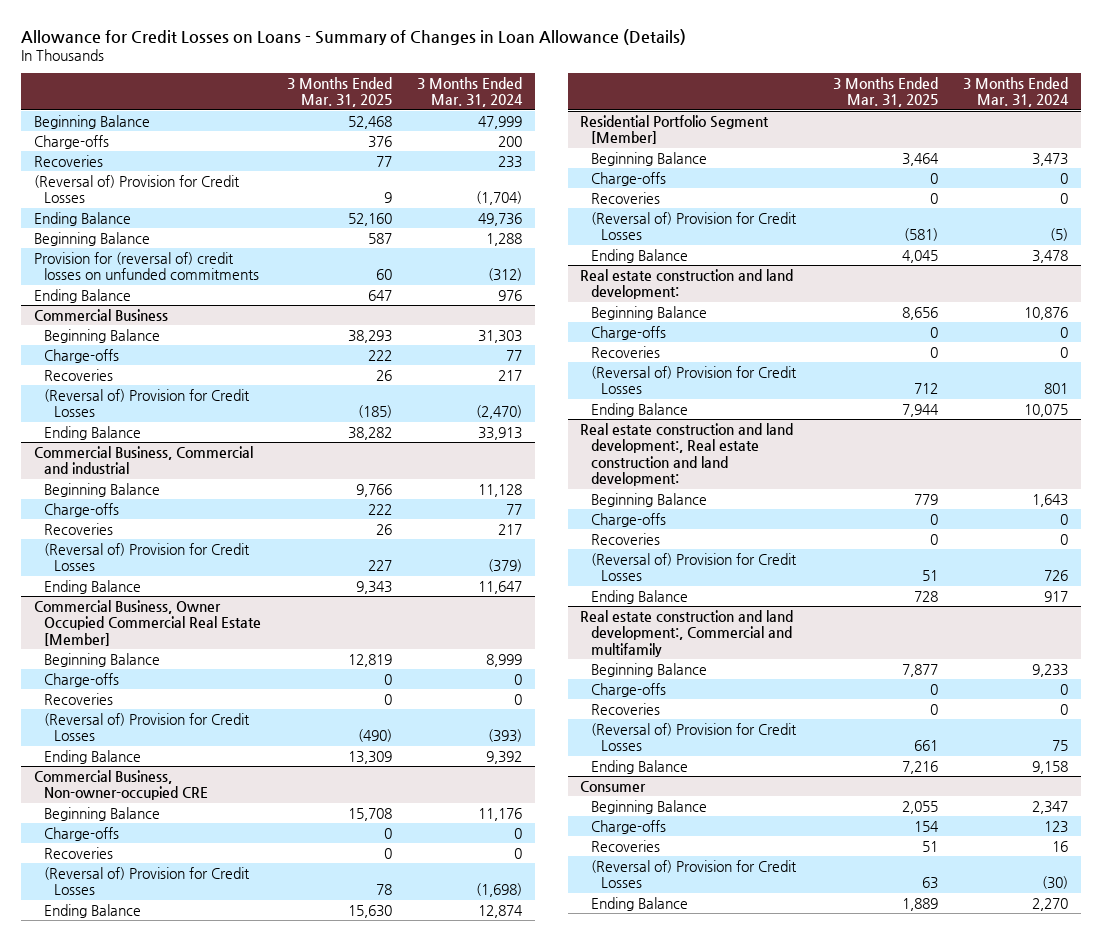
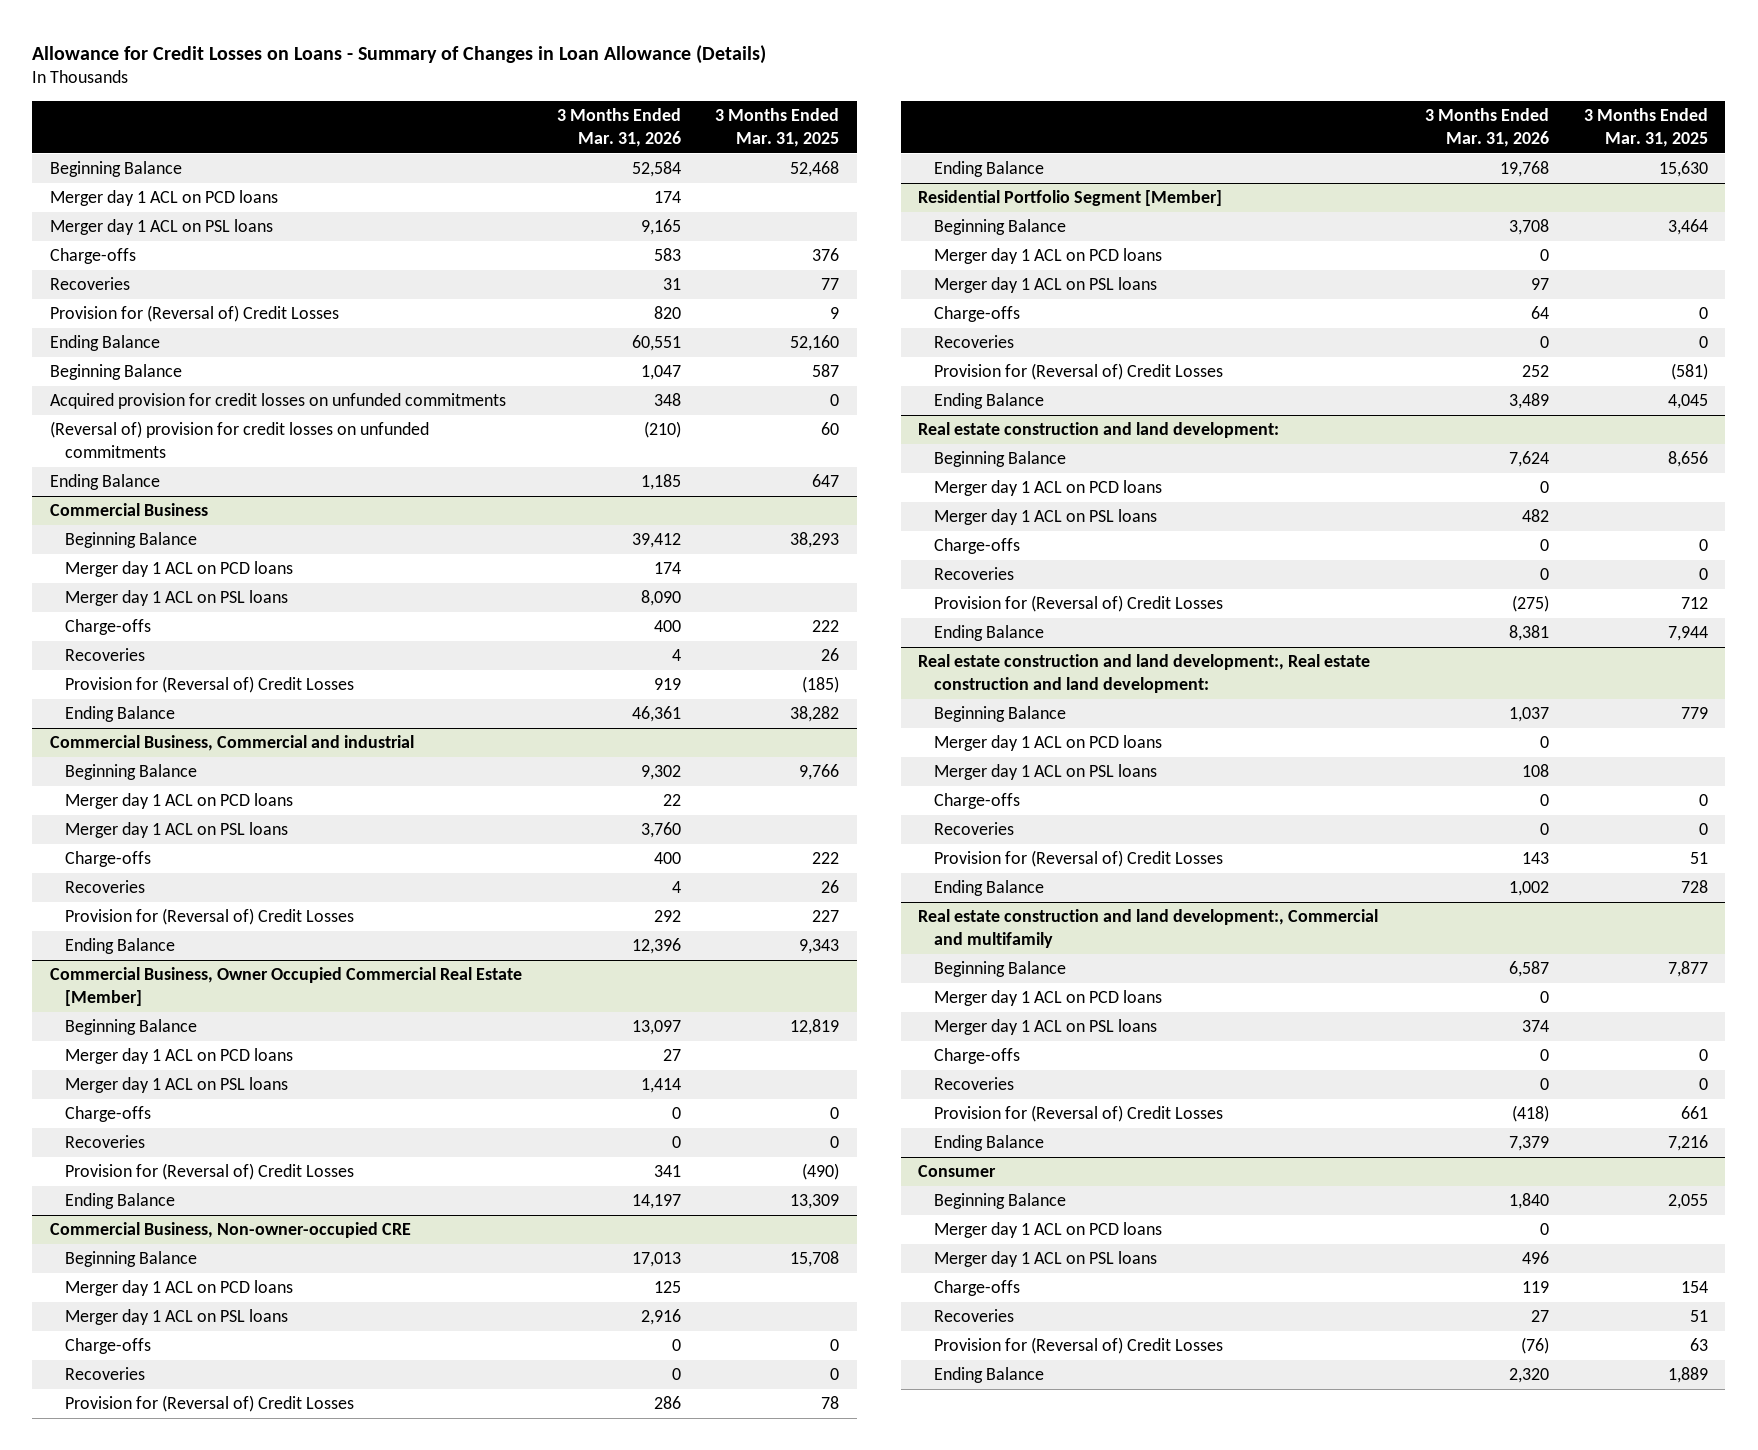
- | 3 Months Ended Mar. 31, 2025 | 3 Months Ended Mar. 31, 2024
+ | 3 Months Ended Mar. 31, 2026 | 3 Months Ended Mar. 31, 2025
+ Merger day 1 ACL on PCD loans | 174 |
+ Merger day 1 ACL on PSL loans | 9,165 |
- (Reversal of) Provision for Credit Losses | 9 | (1,704)
+ Provision for (Reversal of) Credit Losses | 820 | 9
- Provision for (reversal of) credit losses on unfunded commitments | 60 | (312)
+ Acquired provision for credit losses on unfunded commitments | 348 | 0
+ (Reversal of) provision for credit losses on unfunded commitments | (210) | 60
@ Commercial Business
+ Merger day 1 ACL on PCD loans | 174 |
+ Merger day 1 ACL on PSL loans | 8,090 |
- (Reversal of) Provision for Credit Losses | (185) | (2,470)
+ Provision for (Reversal of) Credit Losses | 919 | (185)
@ Commercial Business, Commercial and industrial
+ Merger day 1 ACL on PCD loans | 22 |
+ Merger day 1 ACL on PSL loans | 3,760 |
- (Reversal of) Provision for Credit Losses | 227 | (379)
+ Provision for (Reversal of) Credit Losses | 292 | 227
@ Commercial Business, Owner Occupied Commercial Real Estate [Member]
+ Merger day 1 ACL on PCD loans | 27 |
+ Merger day 1 ACL on PSL loans | 1,414 |
- (Reversal of) Provision for Credit Losses | (490) | (393)
+ Provision for (Reversal of) Credit Losses | 341 | (490)
@ Commercial Business, Non-owner-occupied CRE
+ Merger day 1 ACL on PCD loans | 125 |
+ Merger day 1 ACL on PSL loans | 2,916 |
- (Reversal of) Provision for Credit Losses | 78 | (1,698)
+ Provision for (Reversal of) Credit Losses | 286 | 78
@ Residential Portfolio Segment [Member]
+ Merger day 1 ACL on PCD loans | 0 |
+ Merger day 1 ACL on PSL loans | 97 |
- (Reversal of) Provision for Credit Losses | (581) | (5)
+ Provision for (Reversal of) Credit Losses | 252 | (581)
@ Real estate construction and land development:
+ Merger day 1 ACL on PCD loans | 0 |
+ Merger day 1 ACL on PSL loans | 482 |
- (Reversal of) Provision for Credit Losses | 712 | 801
+ Provision for (Reversal of) Credit Losses | (275) | 712
@ Real estate construction and land development:, Real estate construction and land development:
+ Merger day 1 ACL on PCD loans | 0 |
+ Merger day 1 ACL on PSL loans | 108 |
- (Reversal of) Provision for Credit Losses | 51 | 726
+ Provision for (Reversal of) Credit Losses | 143 | 51
@ Real estate construction and land development:, Commercial and multifamily
+ Merger day 1 ACL on PCD loans | 0 |
+ Merger day 1 ACL on PSL loans | 374 |
- (Reversal of) Provision for Credit Losses | 661 | 75
+ Provision for (Reversal of) Credit Losses | (418) | 661
@ Consumer
+ Merger day 1 ACL on PCD loans | 0 |
+ Merger day 1 ACL on PSL loans | 496 |
- (Reversal of) Provision for Credit Losses | 63 | (30)
+ Provision for (Reversal of) Credit Losses | (76) | 63

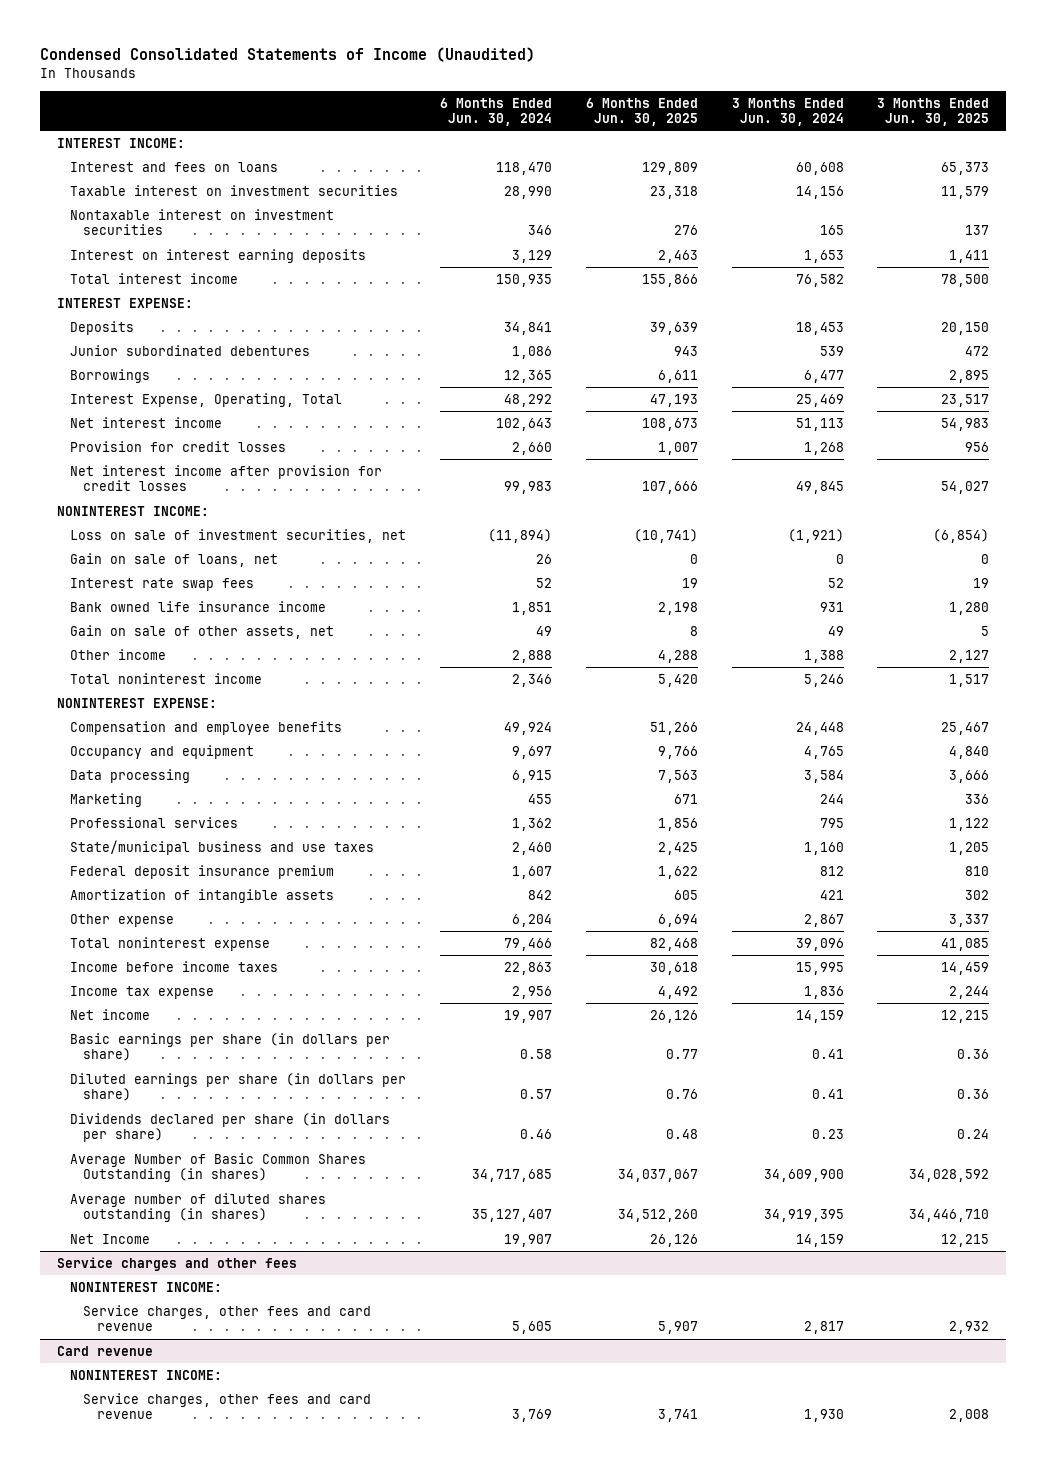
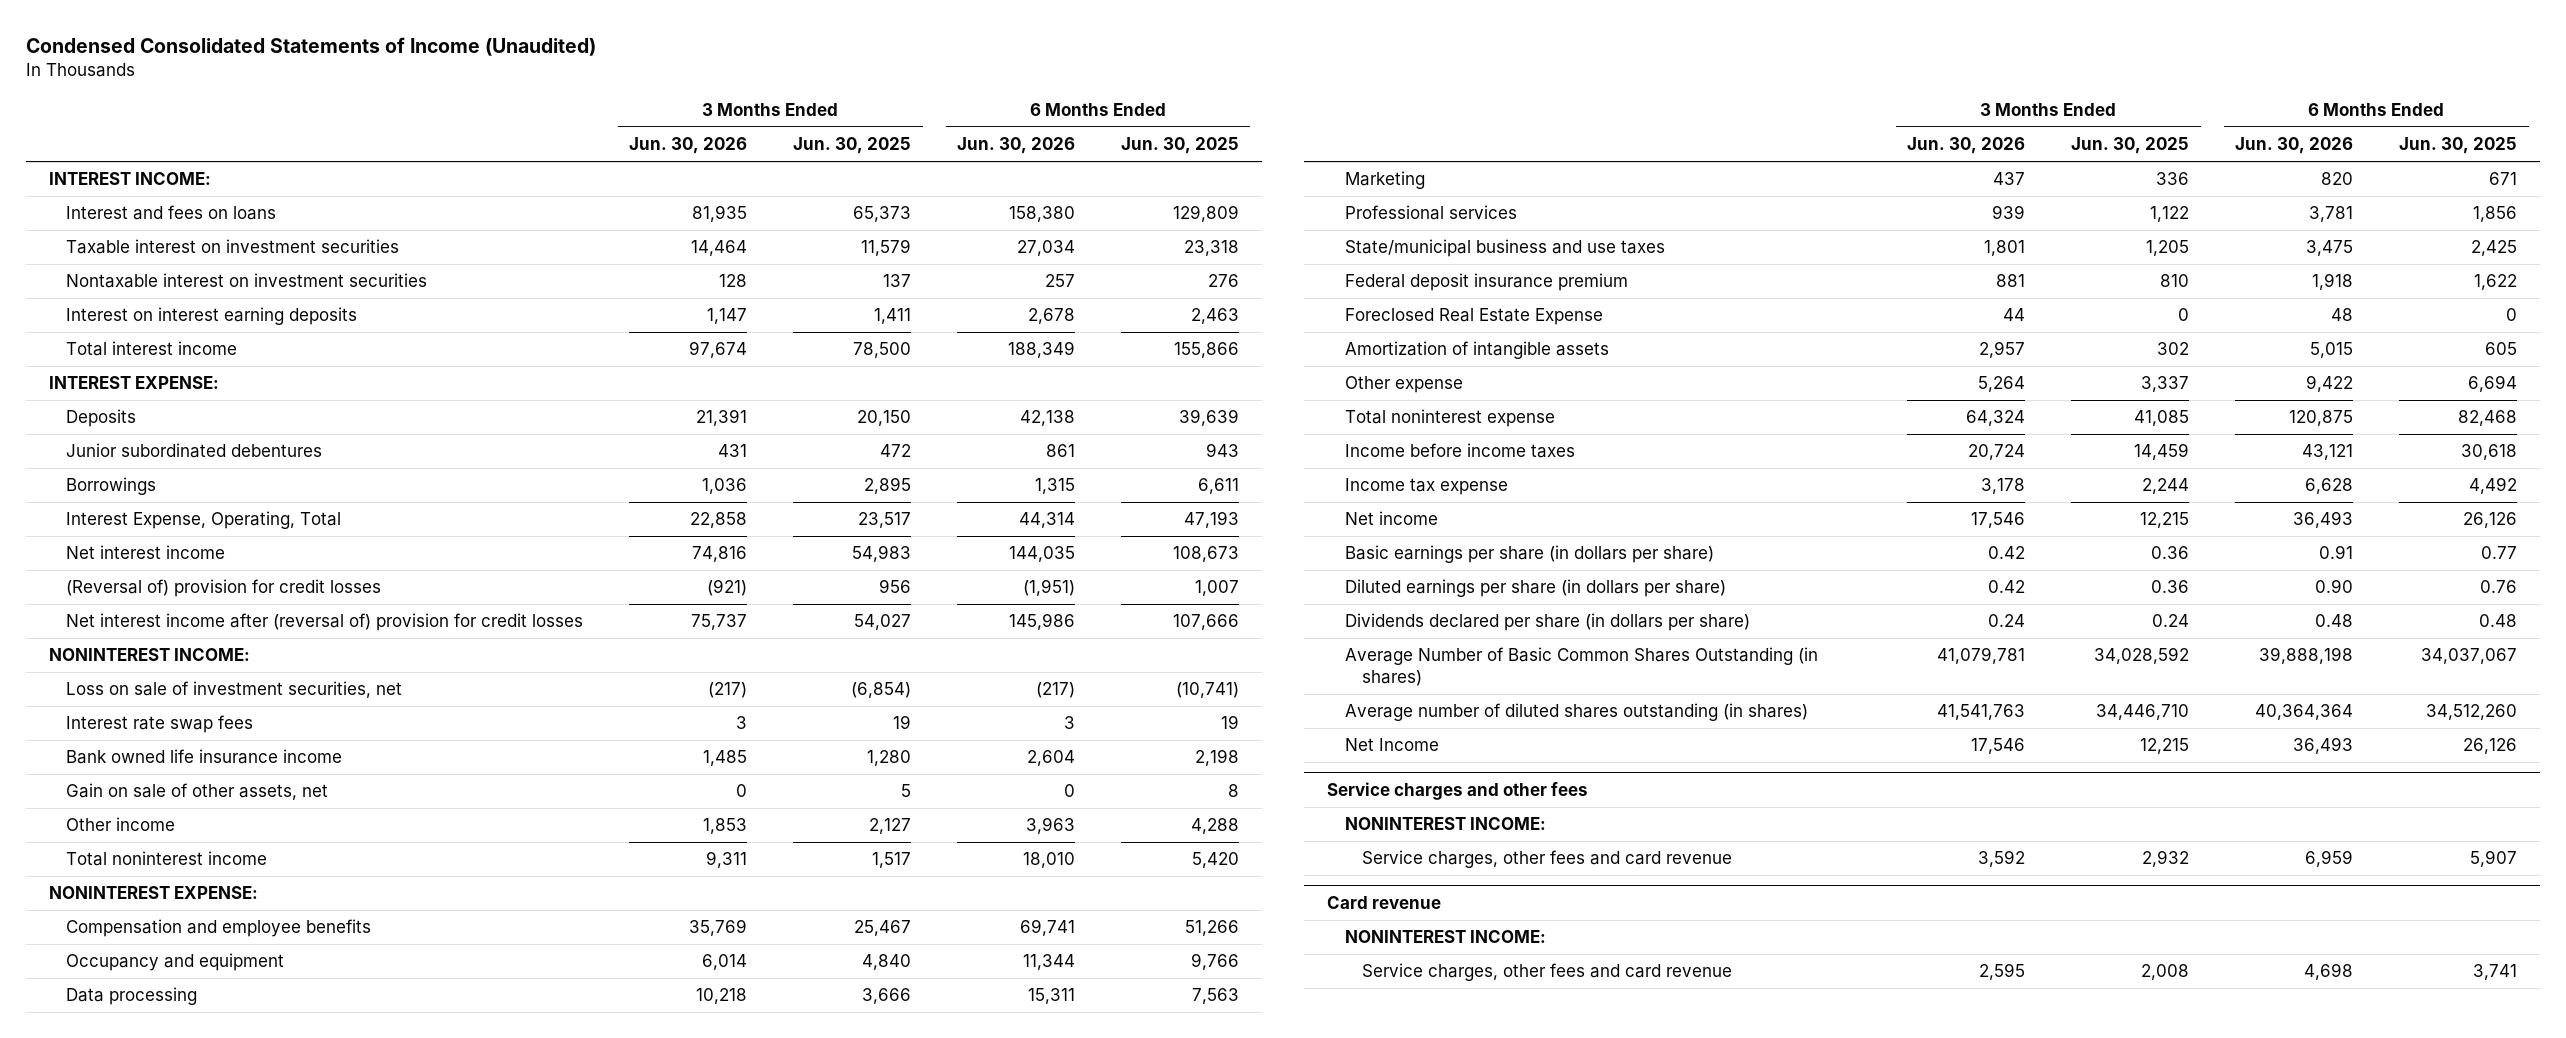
- | 6 Months Ended Jun. 30, 2024 | 6 Months Ended Jun. 30, 2025 | 3 Months Ended Jun. 30, 2024 | 3 Months Ended Jun. 30, 2025
+ | 3 Months Ended Jun. 30, 2026 | 3 Months Ended Jun. 30, 2025 | 6 Months Ended Jun. 30, 2026 | 6 Months Ended Jun. 30, 2025
- Provision for credit losses | 2,660 | 1,007 | 1,268 | 956
- Net interest income after provision for credit losses | 99,983 | 107,666 | 49,845 | 54,027
+ (Reversal of) provision for credit losses | (921) | 956 | (1,951) | 1,007
+ Net interest income after (reversal of) provision for credit losses | 75,737 | 54,027 | 145,986 | 107,666
- Gain on sale of loans, net | 26 | 0 | 0 | 0
+ Foreclosed Real Estate Expense | 44 | 0 | 48 | 0

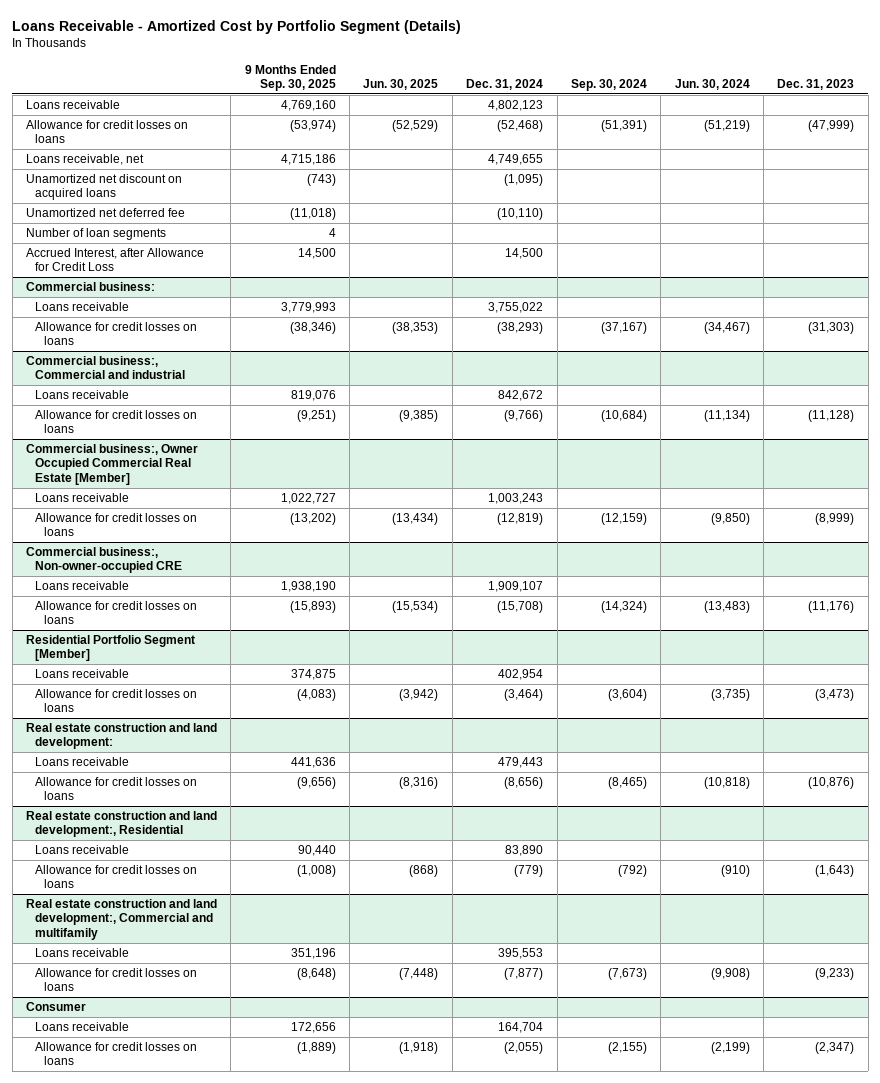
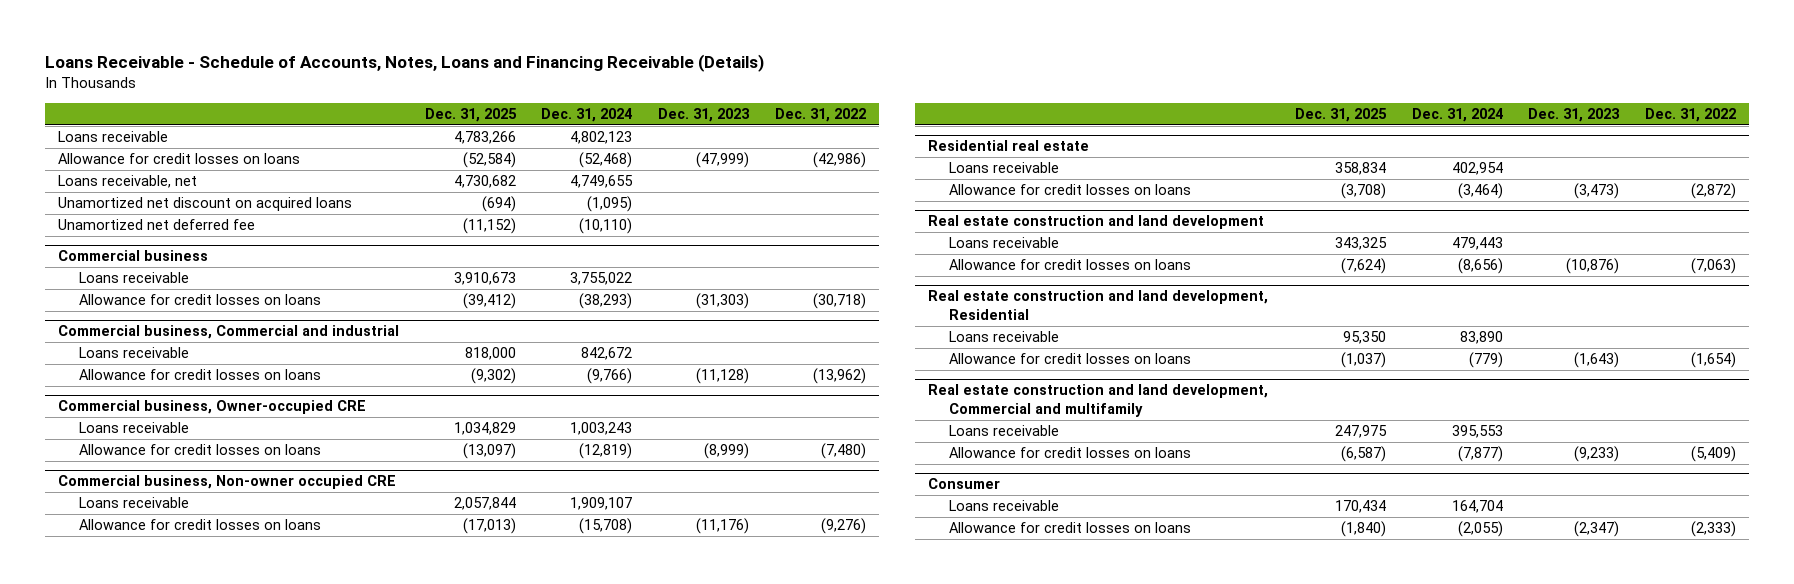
- Loans Receivable - Amortized Cost by Portfolio Segment (Details)
+ Loans Receivable - Schedule of Accounts, Notes, Loans and Financing Receivable (Details)
- | 9 Months Ended Sep. 30, 2025 | Jun. 30, 2025 | Dec. 31, 2024 | Sep. 30, 2024 | Jun. 30, 2024 | Dec. 31, 2023
+ | Dec. 31, 2025 | Dec. 31, 2024 | Dec. 31, 2023 | Dec. 31, 2022
- Number of loan segments | 4 | | | | |
- Accrued Interest, after Allowance for Credit Loss | 14,500 | | 14,500 | | |
- Commercial business:
+ Commercial business
- Commercial business:, Commercial and industrial
+ Commercial business, Commercial and industrial
- Commercial business:, Owner Occupied Commercial Real Estate [Member]
+ Commercial business, Owner-occupied CRE
- Commercial business:, Non-owner-occupied CRE
+ Commercial business, Non-owner occupied CRE
- Residential Portfolio Segment [Member]
+ Residential real estate
- Real estate construction and land development:
+ Real estate construction and land development
- Real estate construction and land development:, Residential
+ Real estate construction and land development, Residential
- Real estate construction and land development:, Commercial and multifamily
+ Real estate construction and land development, Commercial and multifamily

